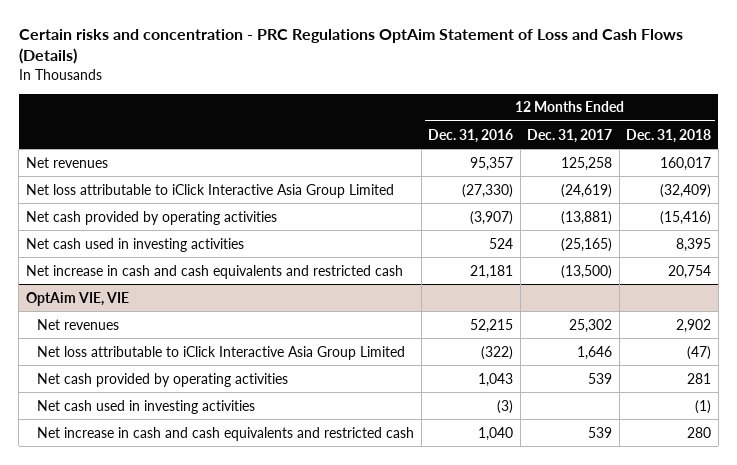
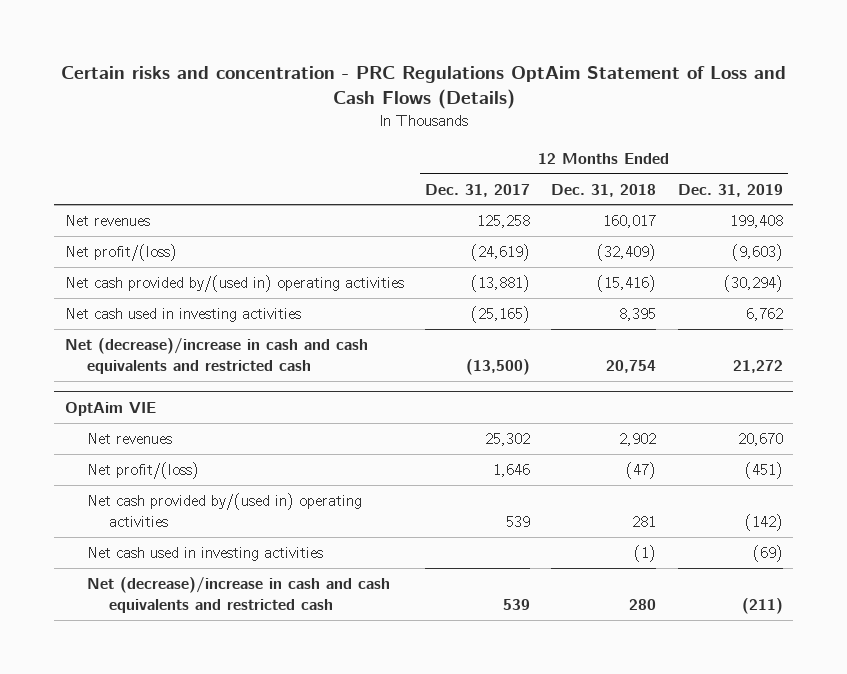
- | 12 Months Ended Dec. 31, 2016 | 12 Months Ended Dec. 31, 2017 | 12 Months Ended Dec. 31, 2018
+ | 12 Months Ended Dec. 31, 2017 | 12 Months Ended Dec. 31, 2018 | 12 Months Ended Dec. 31, 2019
- Net loss attributable to iClick Interactive Asia Group Limited | (27,330) | (24,619) | (32,409)
- Net cash provided by operating activities | (3,907) | (13,881) | (15,416)
+ Net profit/(loss) | (24,619) | (32,409) | (9,603)
+ Net cash provided by/(used in) operating activities | (13,881) | (15,416) | (30,294)
- Net increase in cash and cash equivalents and restricted cash | 21,181 | (13,500) | 20,754
- OptAim VIE, VIE
+ Net (decrease)/increase in cash and cash equivalents and restricted cash | (13,500) | 20,754 | 21,272
+ OptAim VIE
- Net loss attributable to iClick Interactive Asia Group Limited | (322) | 1,646 | (47)
- Net cash provided by operating activities | 1,043 | 539 | 281
+ Net profit/(loss) | 1,646 | (47) | (451)
+ Net cash provided by/(used in) operating activities | 539 | 281 | (142)
- Net increase in cash and cash equivalents and restricted cash | 1,040 | 539 | 280
+ Net (decrease)/increase in cash and cash equivalents and restricted cash | 539 | 280 | (211)

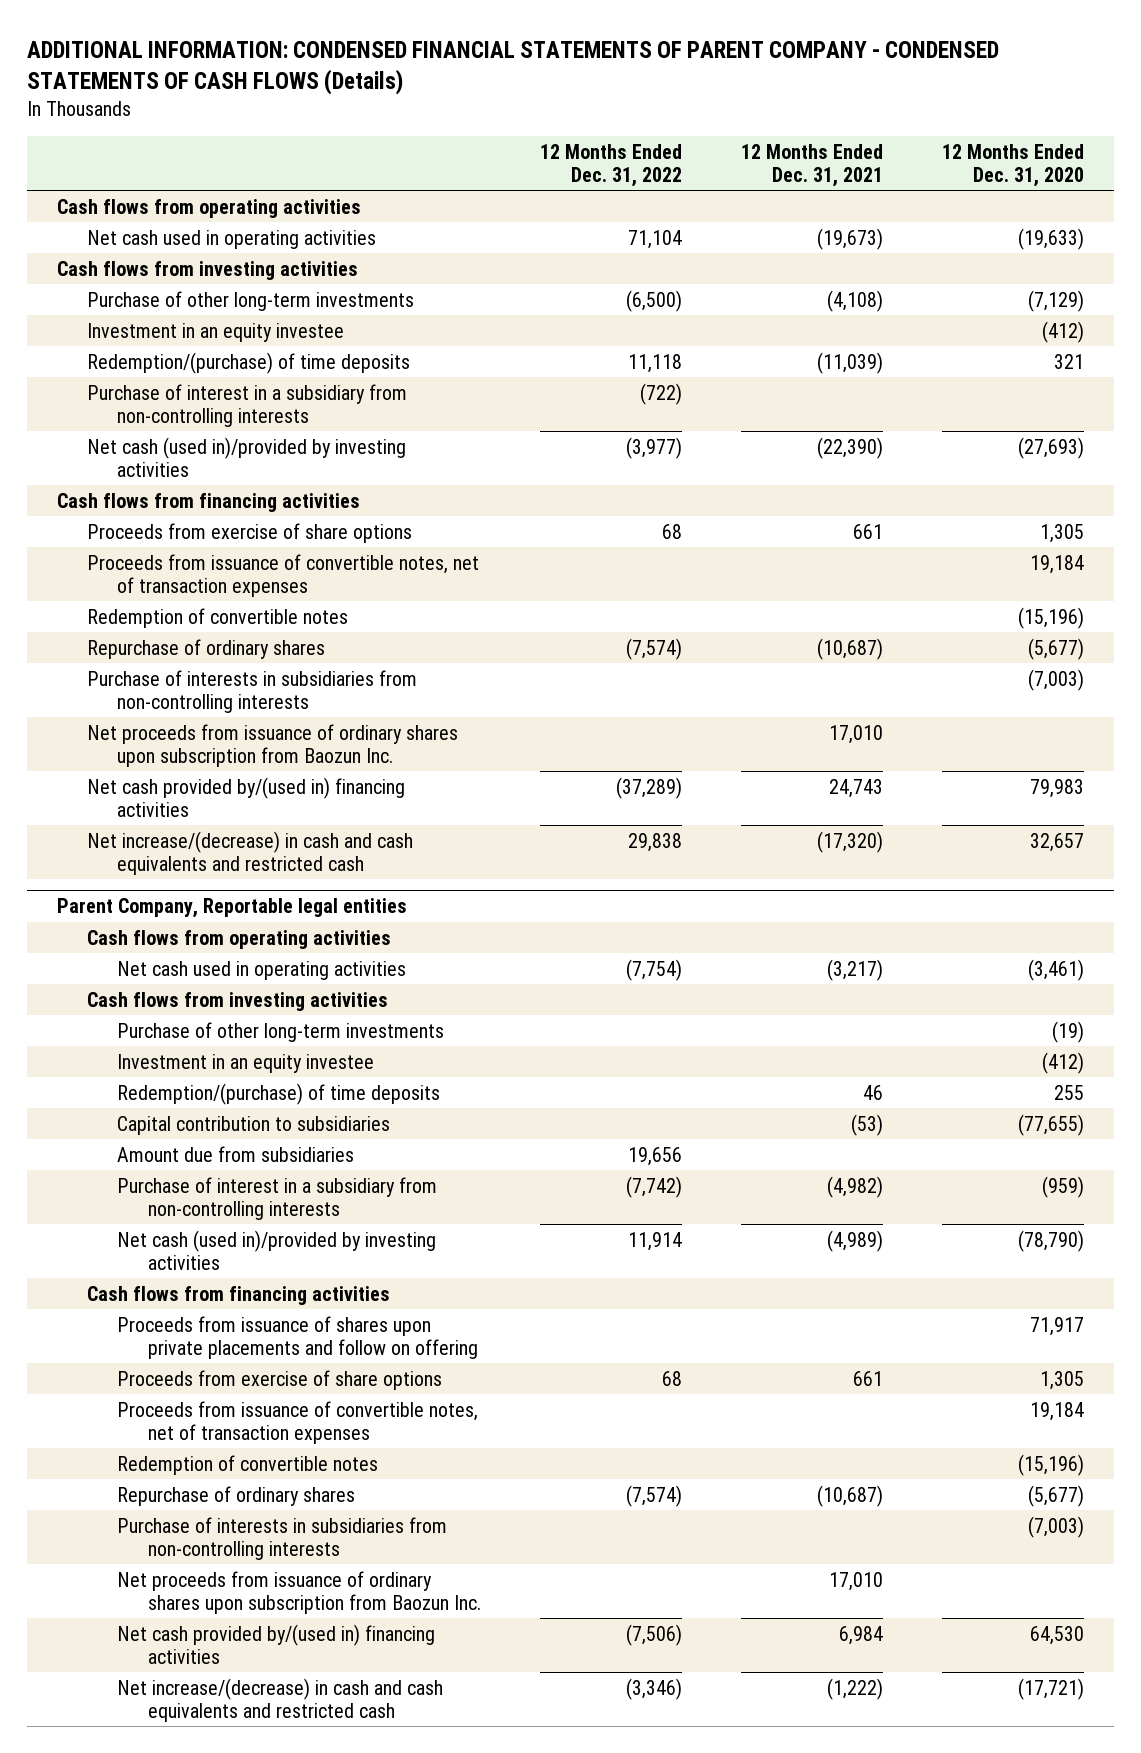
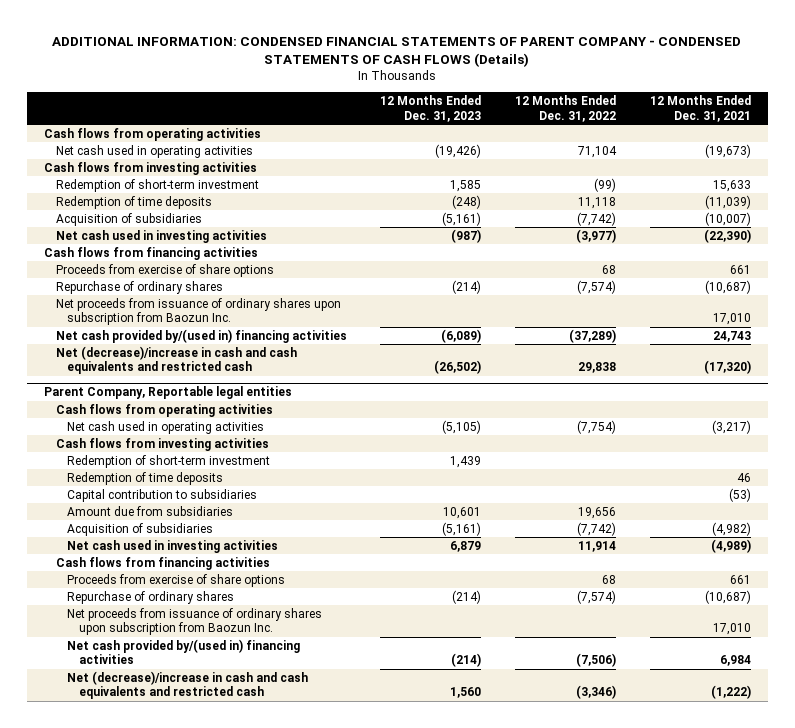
- | 12 Months Ended Dec. 31, 2022 | 12 Months Ended Dec. 31, 2021 | 12 Months Ended Dec. 31, 2020
+ | 12 Months Ended Dec. 31, 2023 | 12 Months Ended Dec. 31, 2022 | 12 Months Ended Dec. 31, 2021
- Purchase of other long-term investments | (6,500) | (4,108) | (7,129)
- Investment in an equity investee | | | (412)
- Redemption/(purchase) of time deposits | 11,118 | (11,039) | 321
- Purchase of interest in a subsidiary from non-controlling interests | (722) | |
- Net cash (used in)/provided by investing activities | (3,977) | (22,390) | (27,693)
+ Redemption of short-term investment | 1,585 | (99) | 15,633
+ Redemption of time deposits | (248) | 11,118 | (11,039)
+ Acquisition of subsidiaries | (5,161) | (7,742) | (10,007)
+ Net cash used in investing activities | (987) | (3,977) | (22,390)
- Proceeds from issuance of convertible notes, net of transaction expenses | | | 19,184
- Redemption of convertible notes | | | (15,196)
- Purchase of interests in subsidiaries from non-controlling interests | | | (7,003)
- Net increase/(decrease) in cash and cash equivalents and restricted cash | 29,838 | (17,320) | 32,657
+ Net (decrease)/increase in cash and cash equivalents and restricted cash | (26,502) | 29,838 | (17,320)
@ Parent Company, Reportable legal entities
- Purchase of other long-term investments | | | (19)
- Investment in an equity investee | | | (412)
- Redemption/(purchase) of time deposits | | 46 | 255
+ Redemption of short-term investment | 1,439 | |
+ Redemption of time deposits | | | 46
- Purchase of interest in a subsidiary from non-controlling interests | (7,742) | (4,982) | (959)
- Net cash (used in)/provided by investing activities | 11,914 | (4,989) | (78,790)
+ Acquisition of subsidiaries | (5,161) | (7,742) | (4,982)
+ Net cash used in investing activities | 6,879 | 11,914 | (4,989)
- Proceeds from issuance of shares upon private placements and follow on offering | | | 71,917
- Proceeds from issuance of convertible notes, net of transaction expenses | | | 19,184
- Redemption of convertible notes | | | (15,196)
- Purchase of interests in subsidiaries from non-controlling interests | | | (7,003)
- Net increase/(decrease) in cash and cash equivalents and restricted cash | (3,346) | (1,222) | (17,721)
+ Net (decrease)/increase in cash and cash equivalents and restricted cash | 1,560 | (3,346) | (1,222)

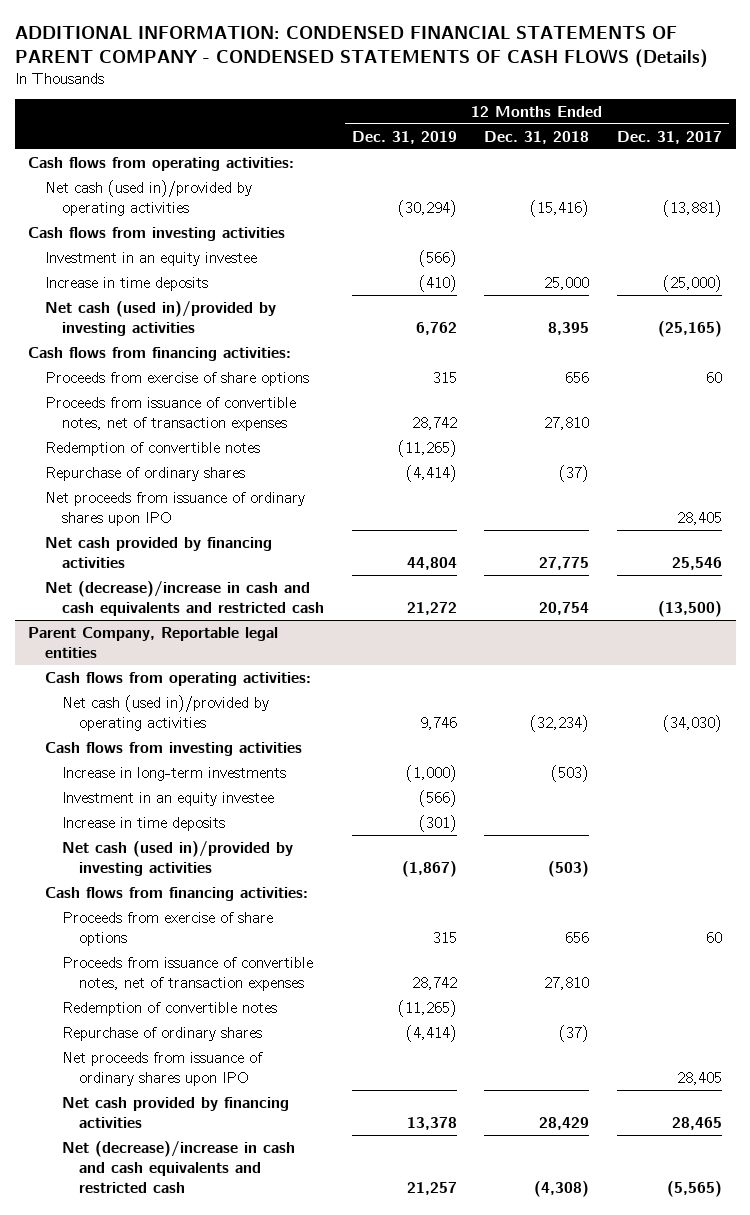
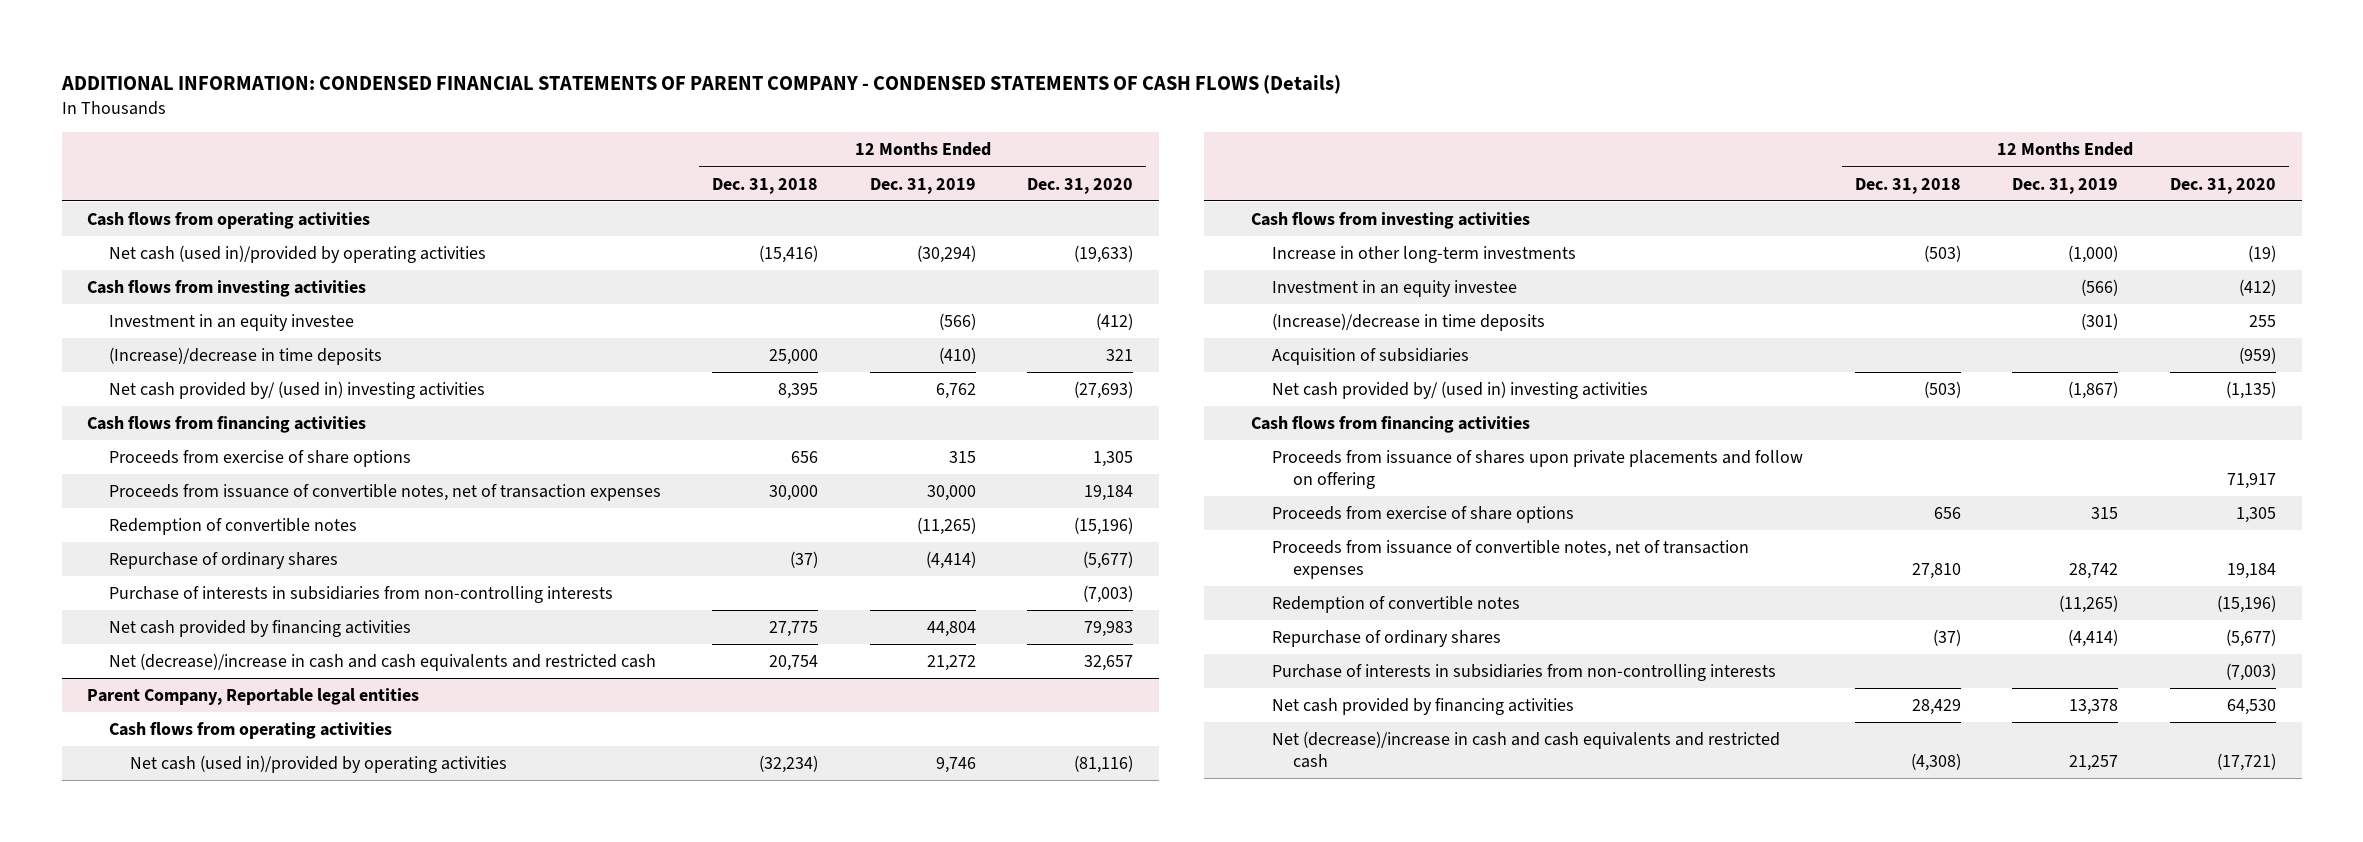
- | 12 Months Ended Dec. 31, 2019 | 12 Months Ended Dec. 31, 2018 | 12 Months Ended Dec. 31, 2017
+ | 12 Months Ended Dec. 31, 2018 | 12 Months Ended Dec. 31, 2019 | 12 Months Ended Dec. 31, 2020
- Cash flows from operating activities:
+ Cash flows from operating activities
- Increase in time deposits | (410) | 25,000 | (25,000)
- Net cash (used in)/provided by investing activities | 6,762 | 8,395 | (25,165)
- Cash flows from financing activities:
+ (Increase)/decrease in time deposits | 25,000 | (410) | 321
+ Net cash provided by/ (used in) investing activities | 8,395 | 6,762 | (27,693)
+ Cash flows from financing activities
- Proceeds from issuance of convertible notes, net of transaction expenses | 28,742 | 27,810 |
+ Proceeds from issuance of convertible notes, net of transaction expenses | 30,000 | 30,000 | 19,184
- Net proceeds from issuance of ordinary shares upon IPO | | | 28,405
+ Purchase of interests in subsidiaries from non-controlling interests | | | (7,003)
@ Parent Company, Reportable legal entities
- Cash flows from operating activities:
+ Cash flows from operating activities
- Increase in long-term investments | (1,000) | (503) |
+ Increase in other long-term investments | (503) | (1,000) | (19)
- Increase in time deposits | (301) | |
- Net cash (used in)/provided by investing activities | (1,867) | (503) |
- Cash flows from financing activities:
+ (Increase)/decrease in time deposits | | (301) | 255
+ Acquisition of subsidiaries | | | (959)
+ Net cash provided by/ (used in) investing activities | (503) | (1,867) | (1,135)
+ Cash flows from financing activities
+ Proceeds from issuance of shares upon private placements and follow on offering | | | 71,917
- Net proceeds from issuance of ordinary shares upon IPO | | | 28,405
+ Purchase of interests in subsidiaries from non-controlling interests | | | (7,003)

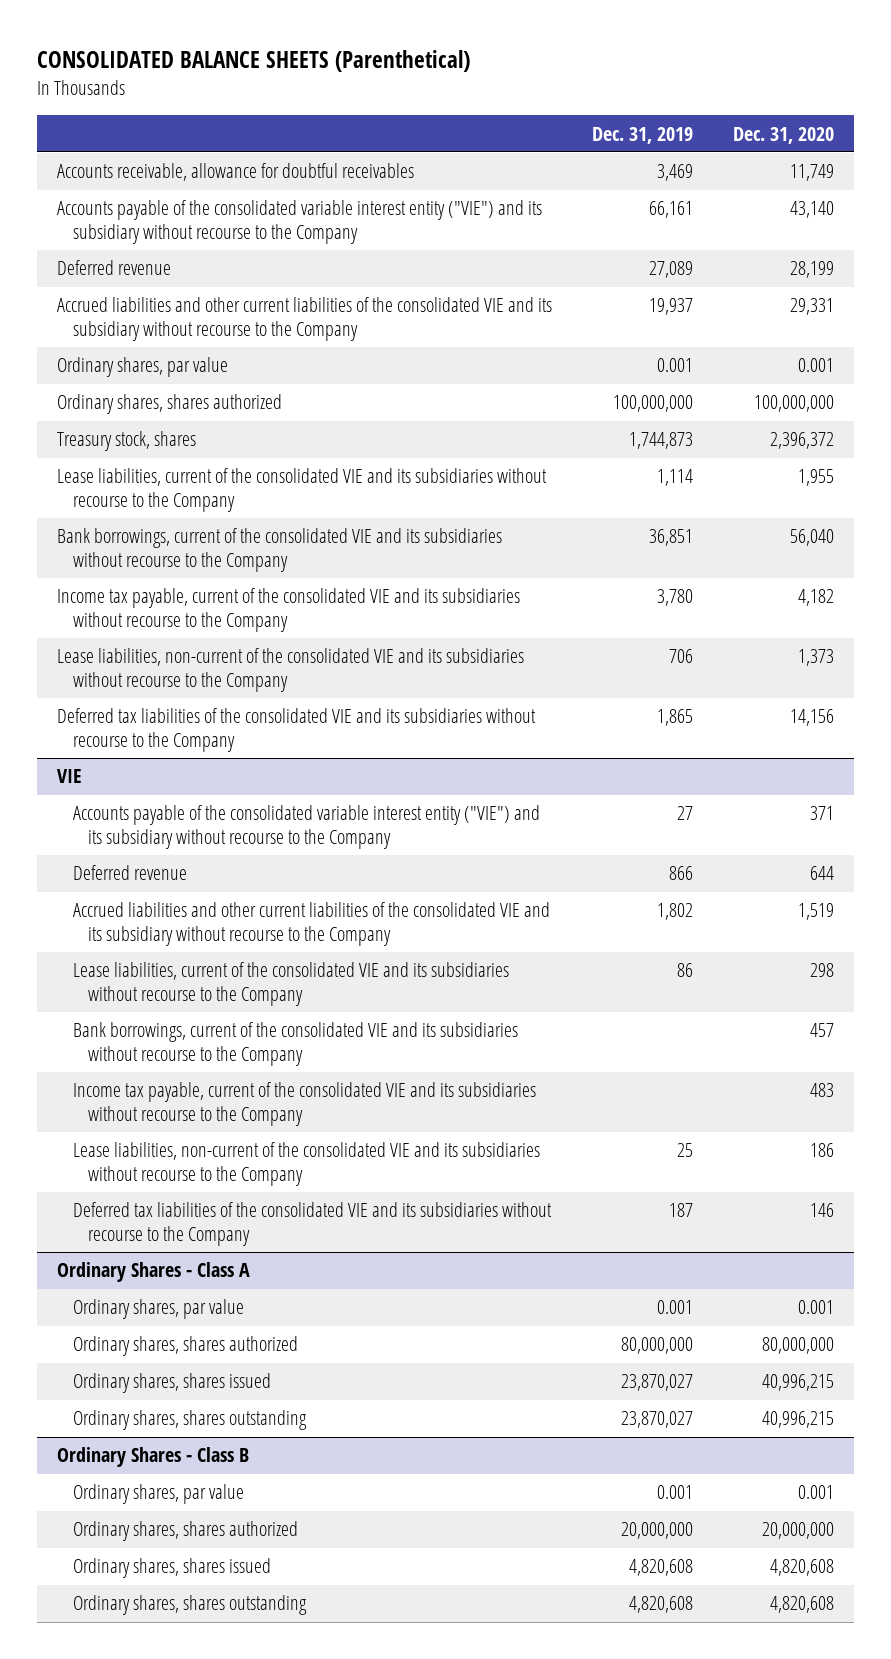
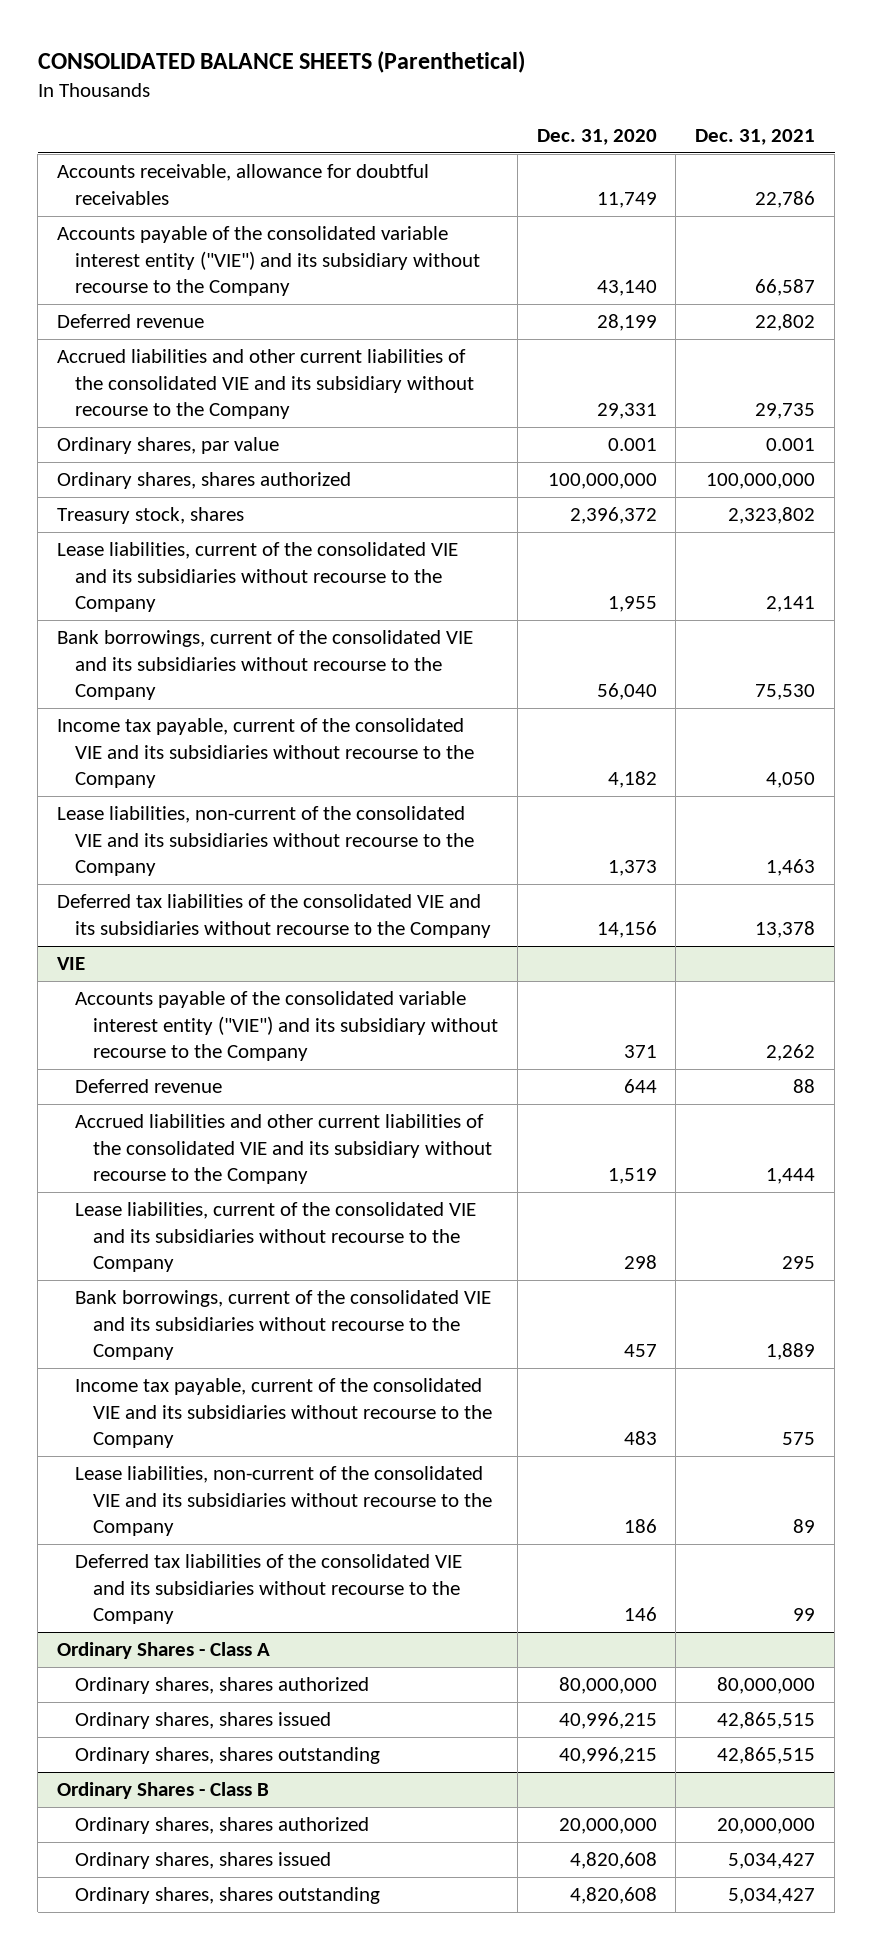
- | Dec. 31, 2019 | Dec. 31, 2020
+ | Dec. 31, 2020 | Dec. 31, 2021
@ Ordinary Shares - Class A
- Ordinary shares, par value | 0.001 | 0.001
@ Ordinary Shares - Class B
- Ordinary shares, par value | 0.001 | 0.001

